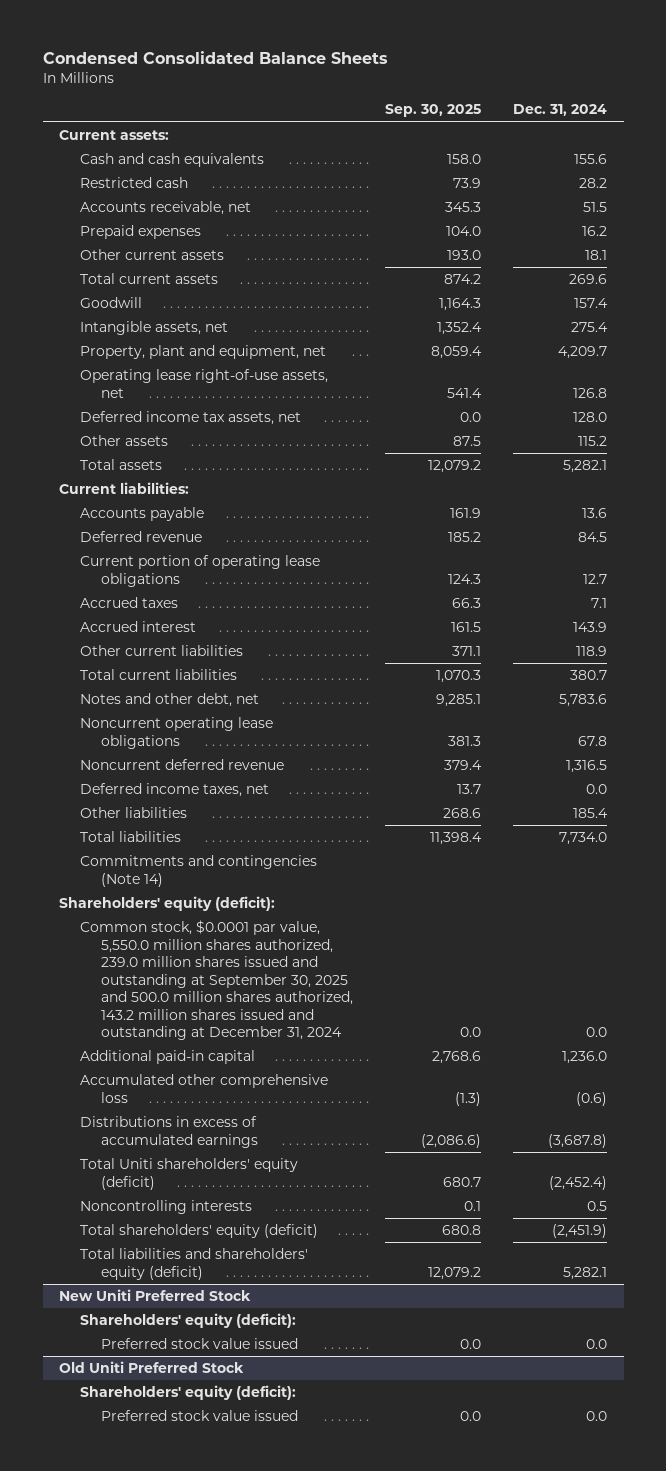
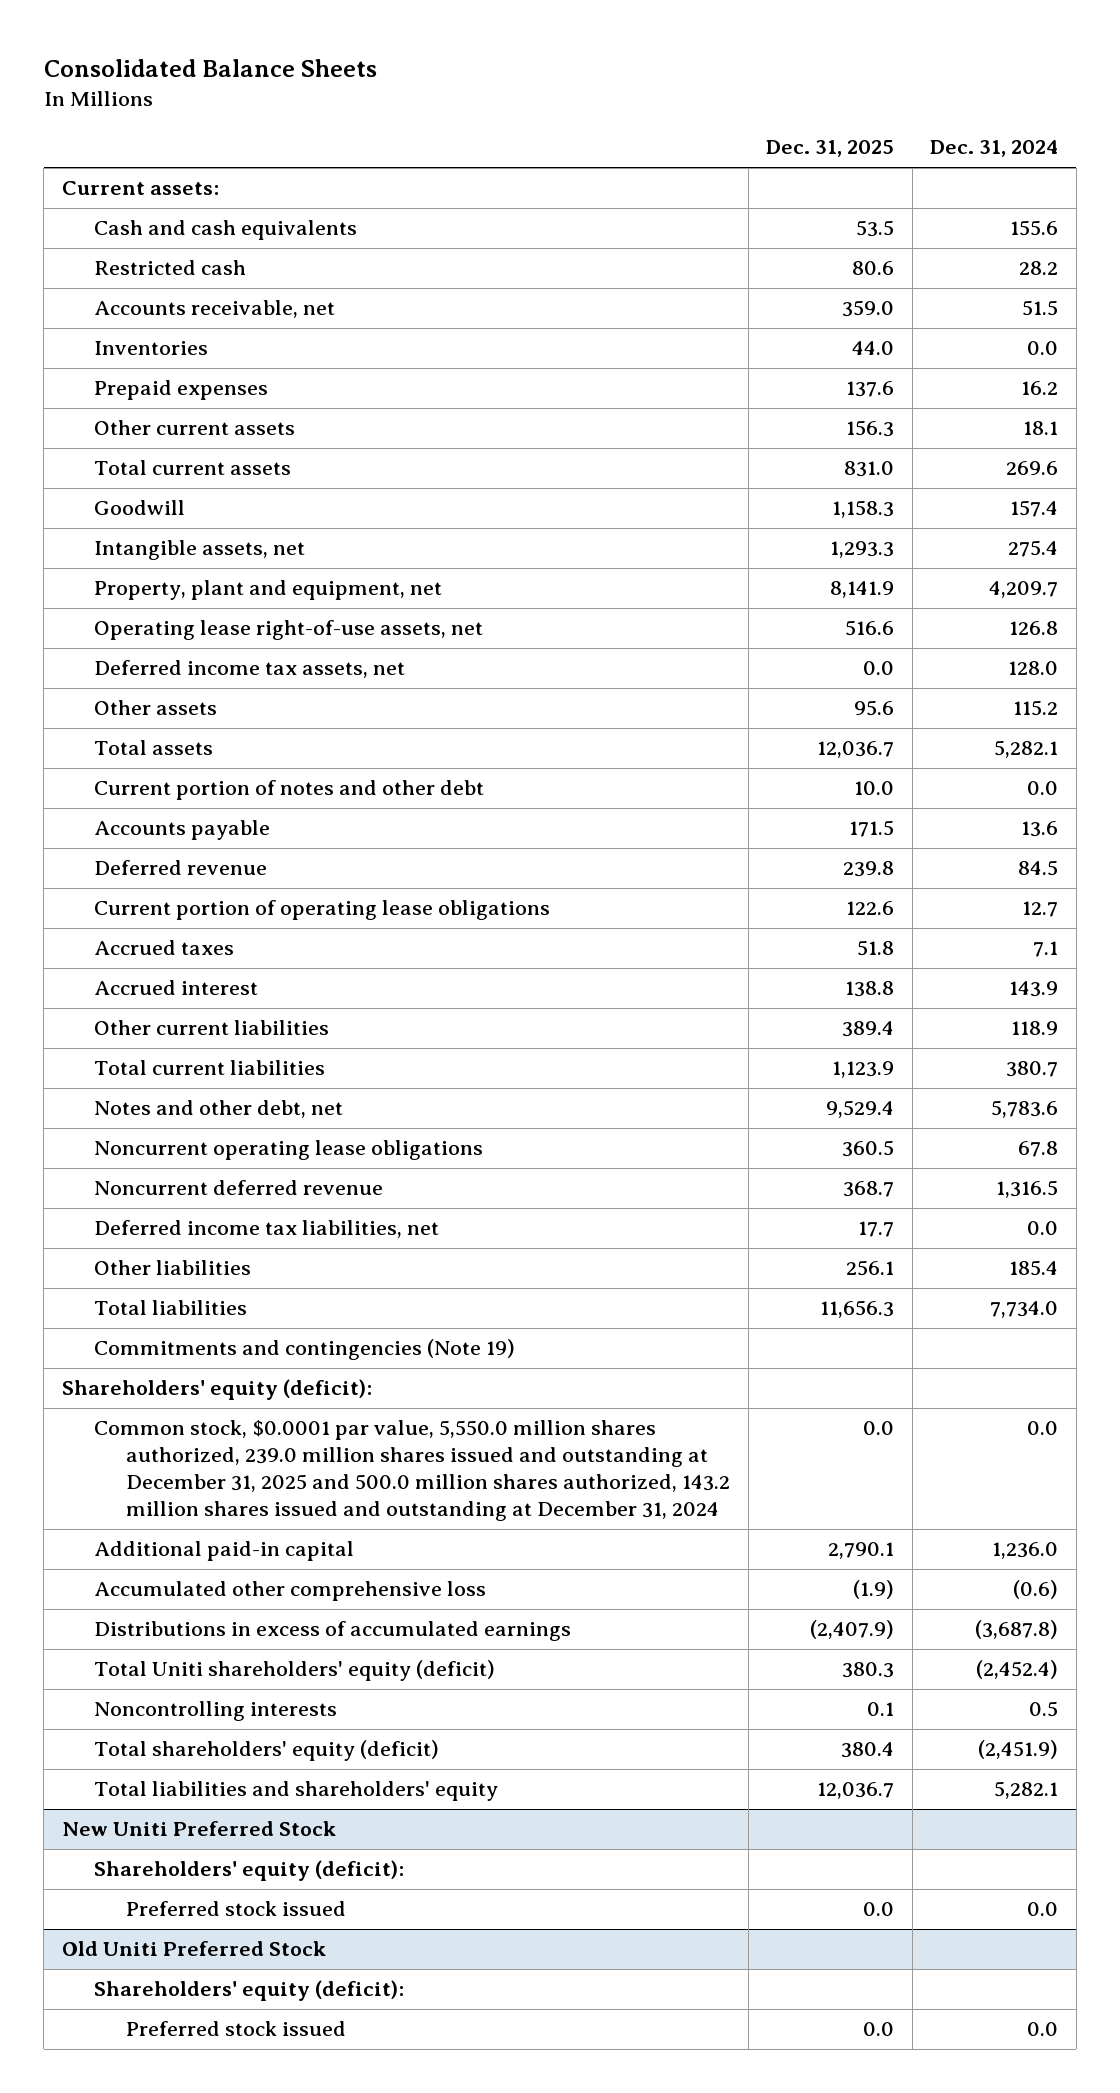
- Condensed Consolidated Balance Sheets
+ Consolidated Balance Sheets
- | Sep. 30, 2025 | Dec. 31, 2024
+ | Dec. 31, 2025 | Dec. 31, 2024
+ Inventories | 44.0 | 0.0
- Current liabilities:
+ Current portion of notes and other debt | 10.0 | 0.0
- Deferred income taxes, net | 13.7 | 0.0
+ Deferred income tax liabilities, net | 17.7 | 0.0
- Commitments and contingencies (Note 14)
+ Commitments and contingencies (Note 19)
- Common stock, $0.0001 par value, 5,550.0 million shares authorized, 239.0 million shares issued and outstanding at September 30, 2025 and 500.0 million shares authorized, 143.2 million shares issued and outstanding at December 31, 2024 | 0.0 | 0.0
+ Common stock, $0.0001 par value, 5,550.0 million shares authorized, 239.0 million shares issued and outstanding at December 31, 2025 and 500.0 million shares authorized, 143.2 million shares issued and outstanding at December 31, 2024 | 0.0 | 0.0
- Total liabilities and shareholders' equity (deficit) | 12,079.2 | 5,282.1
+ Total liabilities and shareholders' equity | 12,036.7 | 5,282.1
@ New Uniti Preferred Stock
- Preferred stock value issued | 0.0 | 0.0
+ Preferred stock issued | 0.0 | 0.0
@ Old Uniti Preferred Stock
- Preferred stock value issued | 0.0 | 0.0
+ Preferred stock issued | 0.0 | 0.0

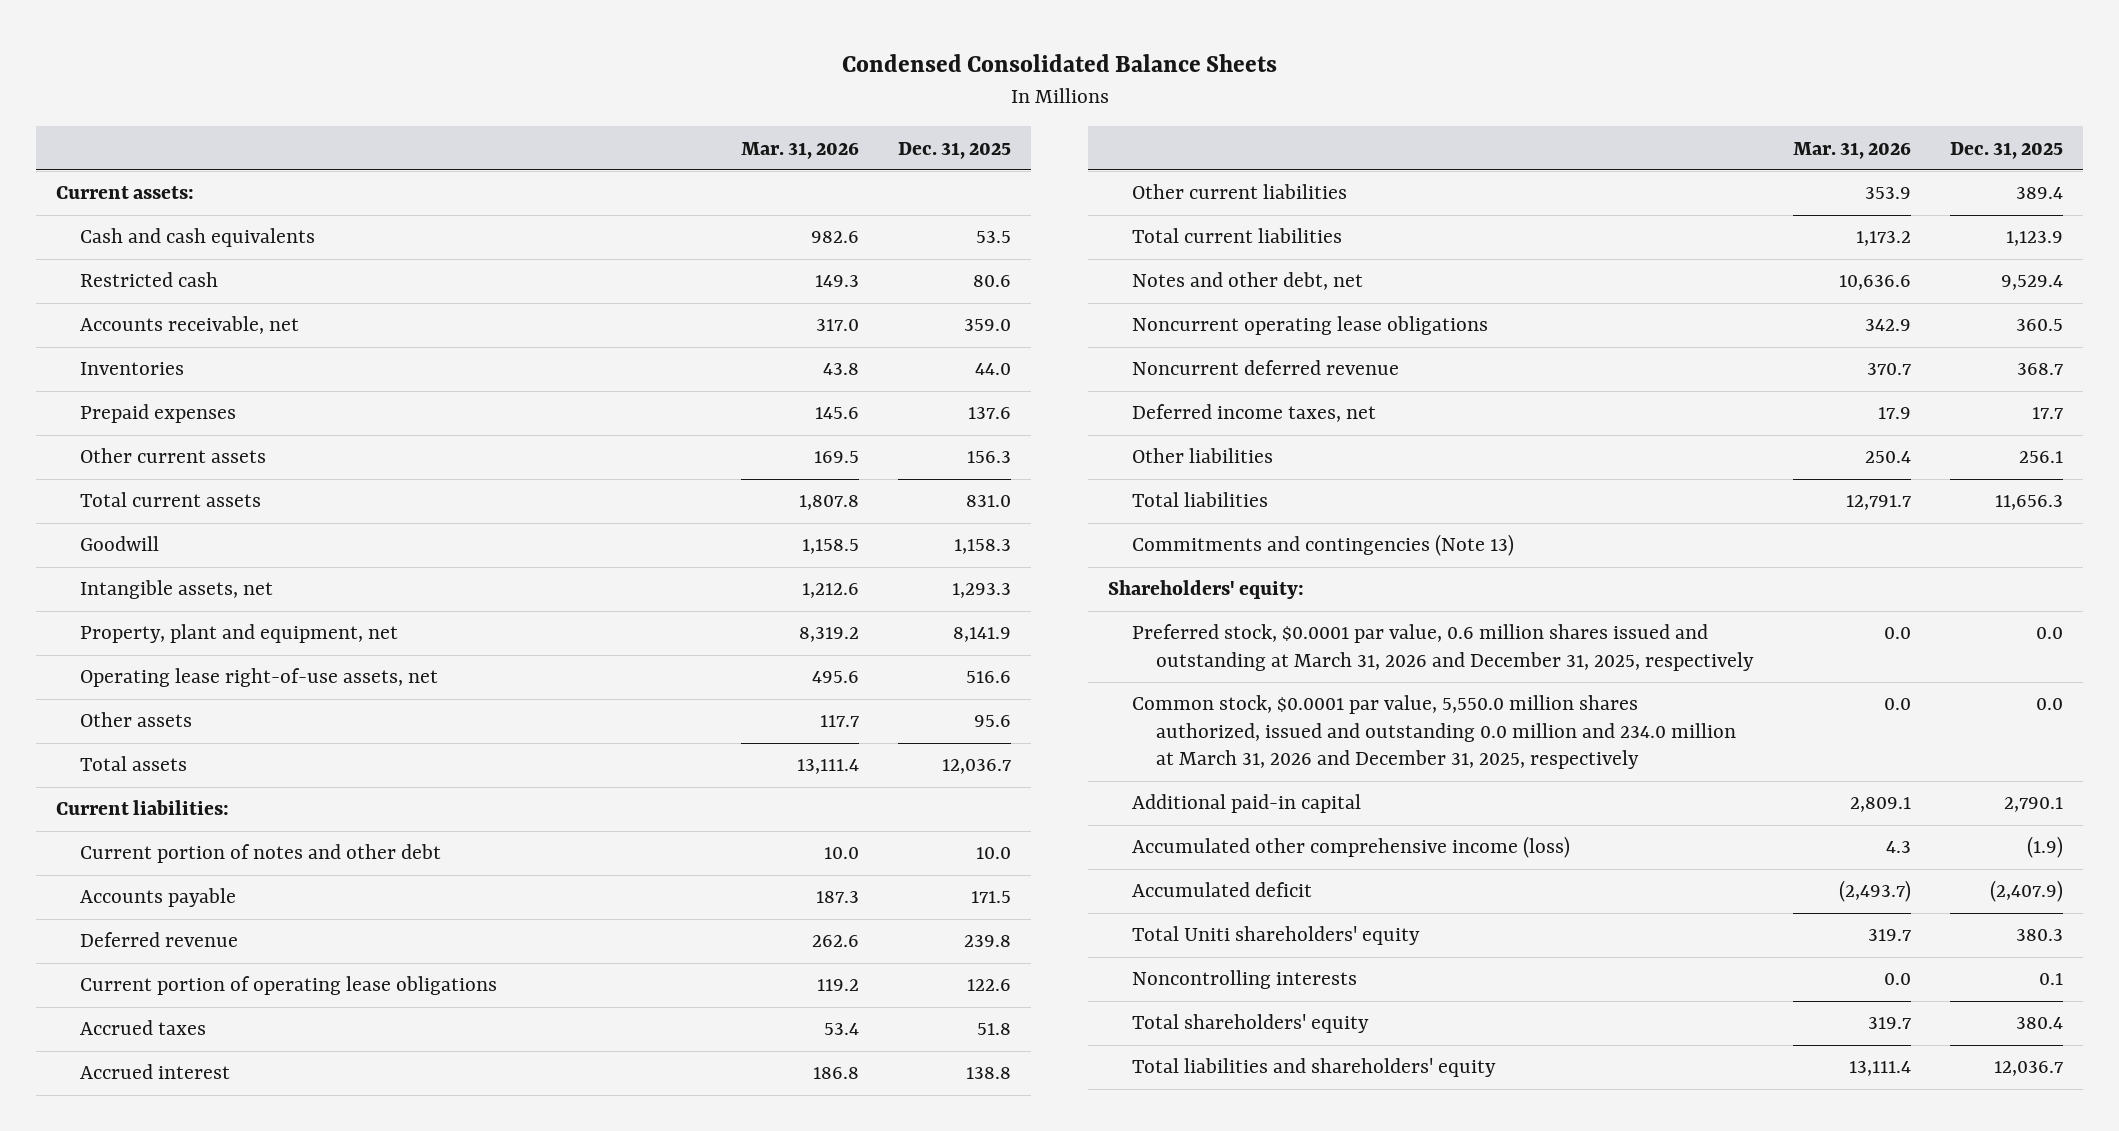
- Consolidated Balance Sheets
+ Condensed Consolidated Balance Sheets
- | Dec. 31, 2025 | Dec. 31, 2024
+ | Mar. 31, 2026 | Dec. 31, 2025
- Deferred income tax assets, net | 0.0 | 128.0
+ Current liabilities:
- Deferred income tax liabilities, net | 17.7 | 0.0
+ Deferred income taxes, net | 17.9 | 17.7
- Commitments and contingencies (Note 19)
- Shareholders' equity (deficit):
- Common stock, $0.0001 par value, 5,550.0 million shares authorized, 239.0 million shares issued and outstanding at December 31, 2025 and 500.0 million shares authorized, 143.2 million shares issued and outstanding at December 31, 2024 | 0.0 | 0.0
+ Commitments and contingencies (Note 13)
+ Shareholders' equity:
+ Preferred stock, $0.0001 par value, 0.6 million shares issued and outstanding at March 31, 2026 and December 31, 2025, respectively | 0.0 | 0.0
+ Common stock, $0.0001 par value, 5,550.0 million shares authorized, issued and outstanding 0.0 million and 234.0 million at March 31, 2026 and December 31, 2025, respectively | 0.0 | 0.0
- Accumulated other comprehensive loss | (1.9) | (0.6)
- Distributions in excess of accumulated earnings | (2,407.9) | (3,687.8)
- Total Uniti shareholders' equity (deficit) | 380.3 | (2,452.4)
+ Accumulated other comprehensive income (loss) | 4.3 | (1.9)
+ Accumulated deficit | (2,493.7) | (2,407.9)
+ Total Uniti shareholders' equity | 319.7 | 380.3
- Total shareholders' equity (deficit) | 380.4 | (2,451.9)
+ Total shareholders' equity | 319.7 | 380.4
- New Uniti Preferred Stock
- Shareholders' equity (deficit):
- Preferred stock issued | 0.0 | 0.0
- Old Uniti Preferred Stock
- Shareholders' equity (deficit):
- Preferred stock issued | 0.0 | 0.0

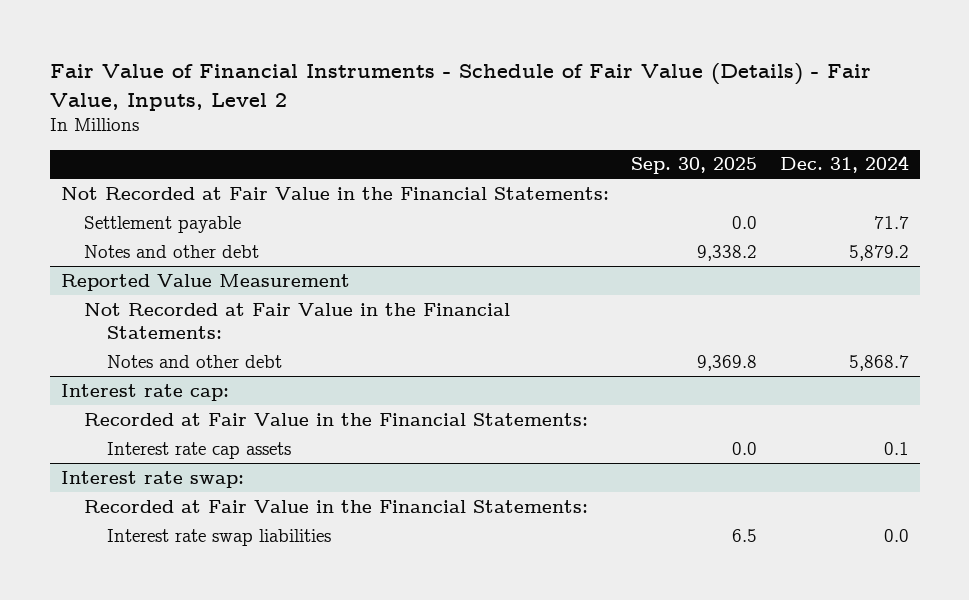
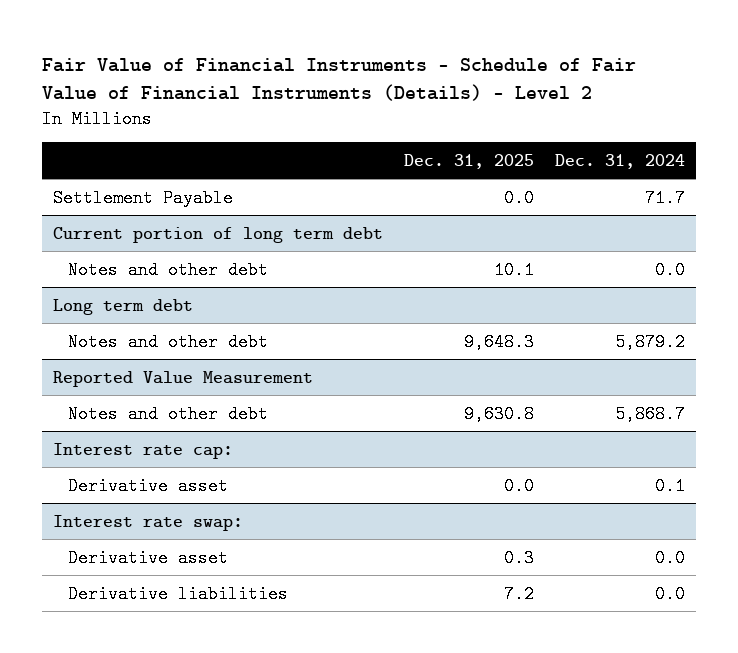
- Fair Value of Financial Instruments - Schedule of Fair Value (Details) - Fair Value, Inputs, Level 2
+ Fair Value of Financial Instruments - Schedule of Fair Value of Financial Instruments (Details) - Level 2
- | Sep. 30, 2025 | Dec. 31, 2024
+ | Dec. 31, 2025 | Dec. 31, 2024
- Not Recorded at Fair Value in the Financial Statements:
- Settlement payable | 0.0 | 71.7
+ Settlement Payable | 0.0 | 71.7
+ Current portion of long term debt
+ Notes and other debt | 10.1 | 0.0
+ Long term debt
@ Reported Value Measurement
- Not Recorded at Fair Value in the Financial Statements:
@ Interest rate cap:
- Recorded at Fair Value in the Financial Statements:
- Interest rate cap assets | 0.0 | 0.1
+ Derivative asset | 0.0 | 0.1
@ Interest rate swap:
- Recorded at Fair Value in the Financial Statements:
- Interest rate swap liabilities | 6.5 | 0.0
+ Derivative asset | 0.3 | 0.0
+ Derivative liabilities | 7.2 | 0.0

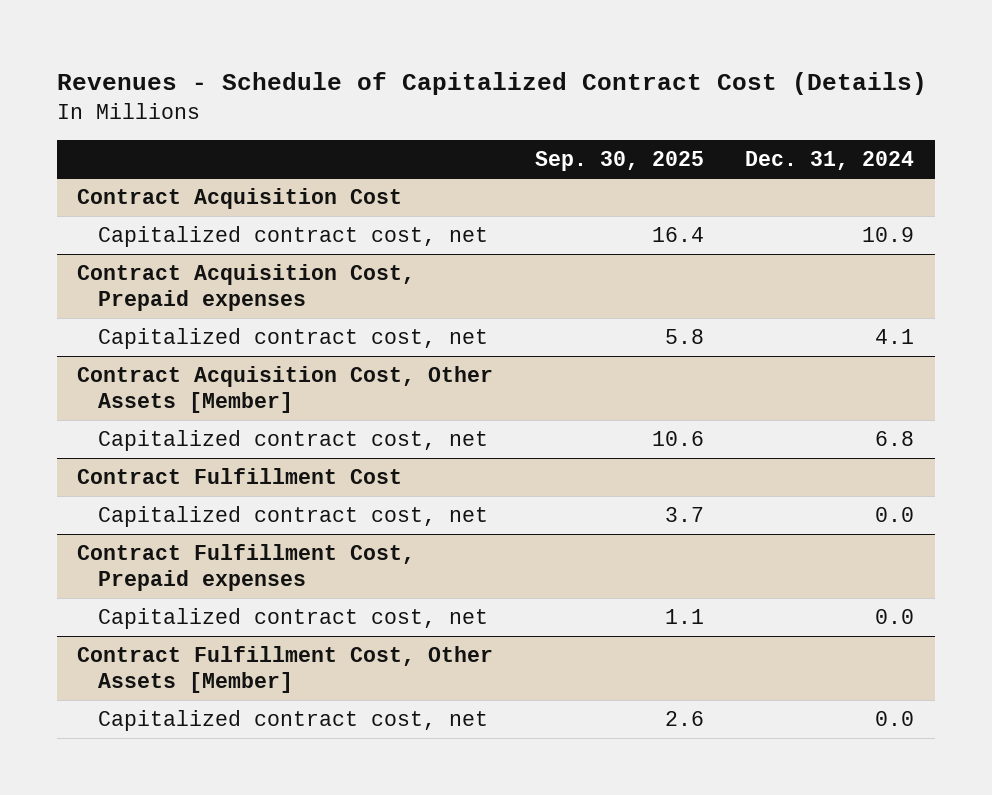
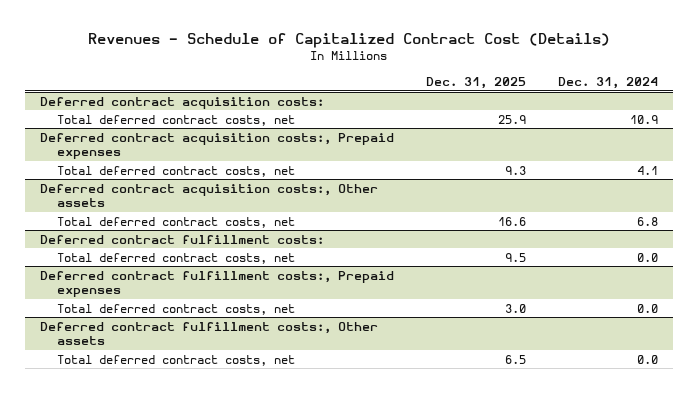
- | Sep. 30, 2025 | Dec. 31, 2024
+ | Dec. 31, 2025 | Dec. 31, 2024
- Contract Acquisition Cost
- Capitalized contract cost, net | 16.4 | 10.9
- Contract Acquisition Cost, Prepaid expenses
- Capitalized contract cost, net | 5.8 | 4.1
- Contract Acquisition Cost, Other Assets [Member]
- Capitalized contract cost, net | 10.6 | 6.8
- Contract Fulfillment Cost
- Capitalized contract cost, net | 3.7 | 0.0
- Contract Fulfillment Cost, Prepaid expenses
- Capitalized contract cost, net | 1.1 | 0.0
- Contract Fulfillment Cost, Other Assets [Member]
- Capitalized contract cost, net | 2.6 | 0.0
+ Deferred contract acquisition costs:
+ Total deferred contract costs, net | 25.9 | 10.9
+ Deferred contract acquisition costs:, Prepaid expenses
+ Total deferred contract costs, net | 9.3 | 4.1
+ Deferred contract acquisition costs:, Other assets
+ Total deferred contract costs, net | 16.6 | 6.8
+ Deferred contract fulfillment costs:
+ Total deferred contract costs, net | 9.5 | 0.0
+ Deferred contract fulfillment costs:, Prepaid expenses
+ Total deferred contract costs, net | 3.0 | 0.0
+ Deferred contract fulfillment costs:, Other assets
+ Total deferred contract costs, net | 6.5 | 0.0

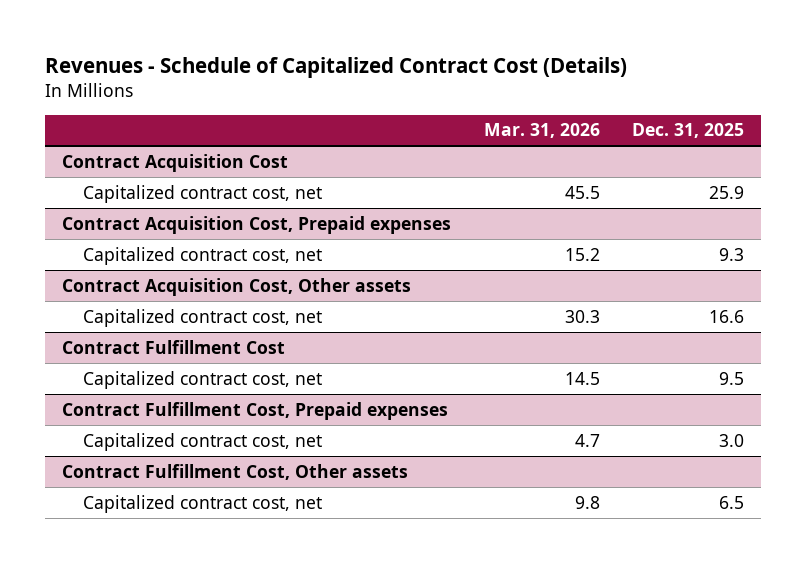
- | Dec. 31, 2025 | Dec. 31, 2024
+ | Mar. 31, 2026 | Dec. 31, 2025
- Deferred contract acquisition costs:
- Total deferred contract costs, net | 25.9 | 10.9
- Deferred contract acquisition costs:, Prepaid expenses
- Total deferred contract costs, net | 9.3 | 4.1
- Deferred contract acquisition costs:, Other assets
- Total deferred contract costs, net | 16.6 | 6.8
- Deferred contract fulfillment costs:
- Total deferred contract costs, net | 9.5 | 0.0
- Deferred contract fulfillment costs:, Prepaid expenses
- Total deferred contract costs, net | 3.0 | 0.0
- Deferred contract fulfillment costs:, Other assets
- Total deferred contract costs, net | 6.5 | 0.0
+ Contract Acquisition Cost
+ Capitalized contract cost, net | 45.5 | 25.9
+ Contract Acquisition Cost, Prepaid expenses
+ Capitalized contract cost, net | 15.2 | 9.3
+ Contract Acquisition Cost, Other assets
+ Capitalized contract cost, net | 30.3 | 16.6
+ Contract Fulfillment Cost
+ Capitalized contract cost, net | 14.5 | 9.5
+ Contract Fulfillment Cost, Prepaid expenses
+ Capitalized contract cost, net | 4.7 | 3.0
+ Contract Fulfillment Cost, Other assets
+ Capitalized contract cost, net | 9.8 | 6.5

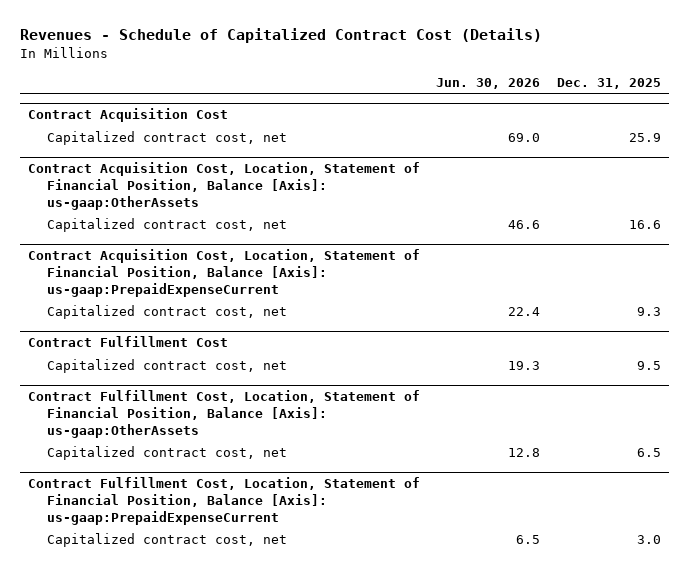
- | Mar. 31, 2026 | Dec. 31, 2025
+ | Jun. 30, 2026 | Dec. 31, 2025
- Contract Acquisition Cost, Prepaid expenses
- Capitalized contract cost, net | 15.2 | 9.3
- Contract Acquisition Cost, Other assets
+ Contract Acquisition Cost, Location, Statement of Financial Position, Balance [Axis]: us-gaap:OtherAssets
+ Contract Acquisition Cost, Location, Statement of Financial Position, Balance [Axis]: us-gaap:PrepaidExpenseCurrent
+ Capitalized contract cost, net | 22.4 | 9.3
- Contract Fulfillment Cost, Prepaid expenses
- Capitalized contract cost, net | 4.7 | 3.0
- Contract Fulfillment Cost, Other assets
+ Contract Fulfillment Cost, Location, Statement of Financial Position, Balance [Axis]: us-gaap:OtherAssets
+ Contract Fulfillment Cost, Location, Statement of Financial Position, Balance [Axis]: us-gaap:PrepaidExpenseCurrent
+ Capitalized contract cost, net | 6.5 | 3.0

